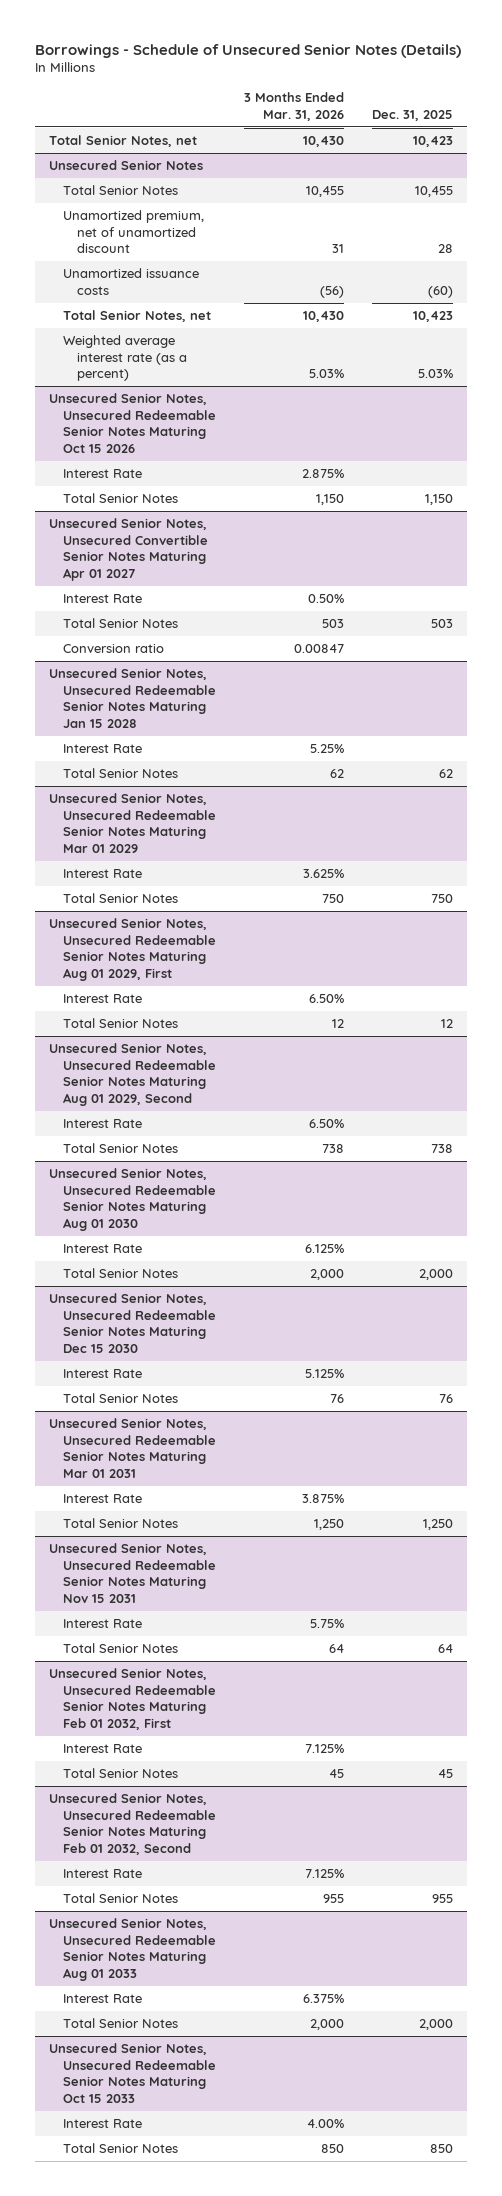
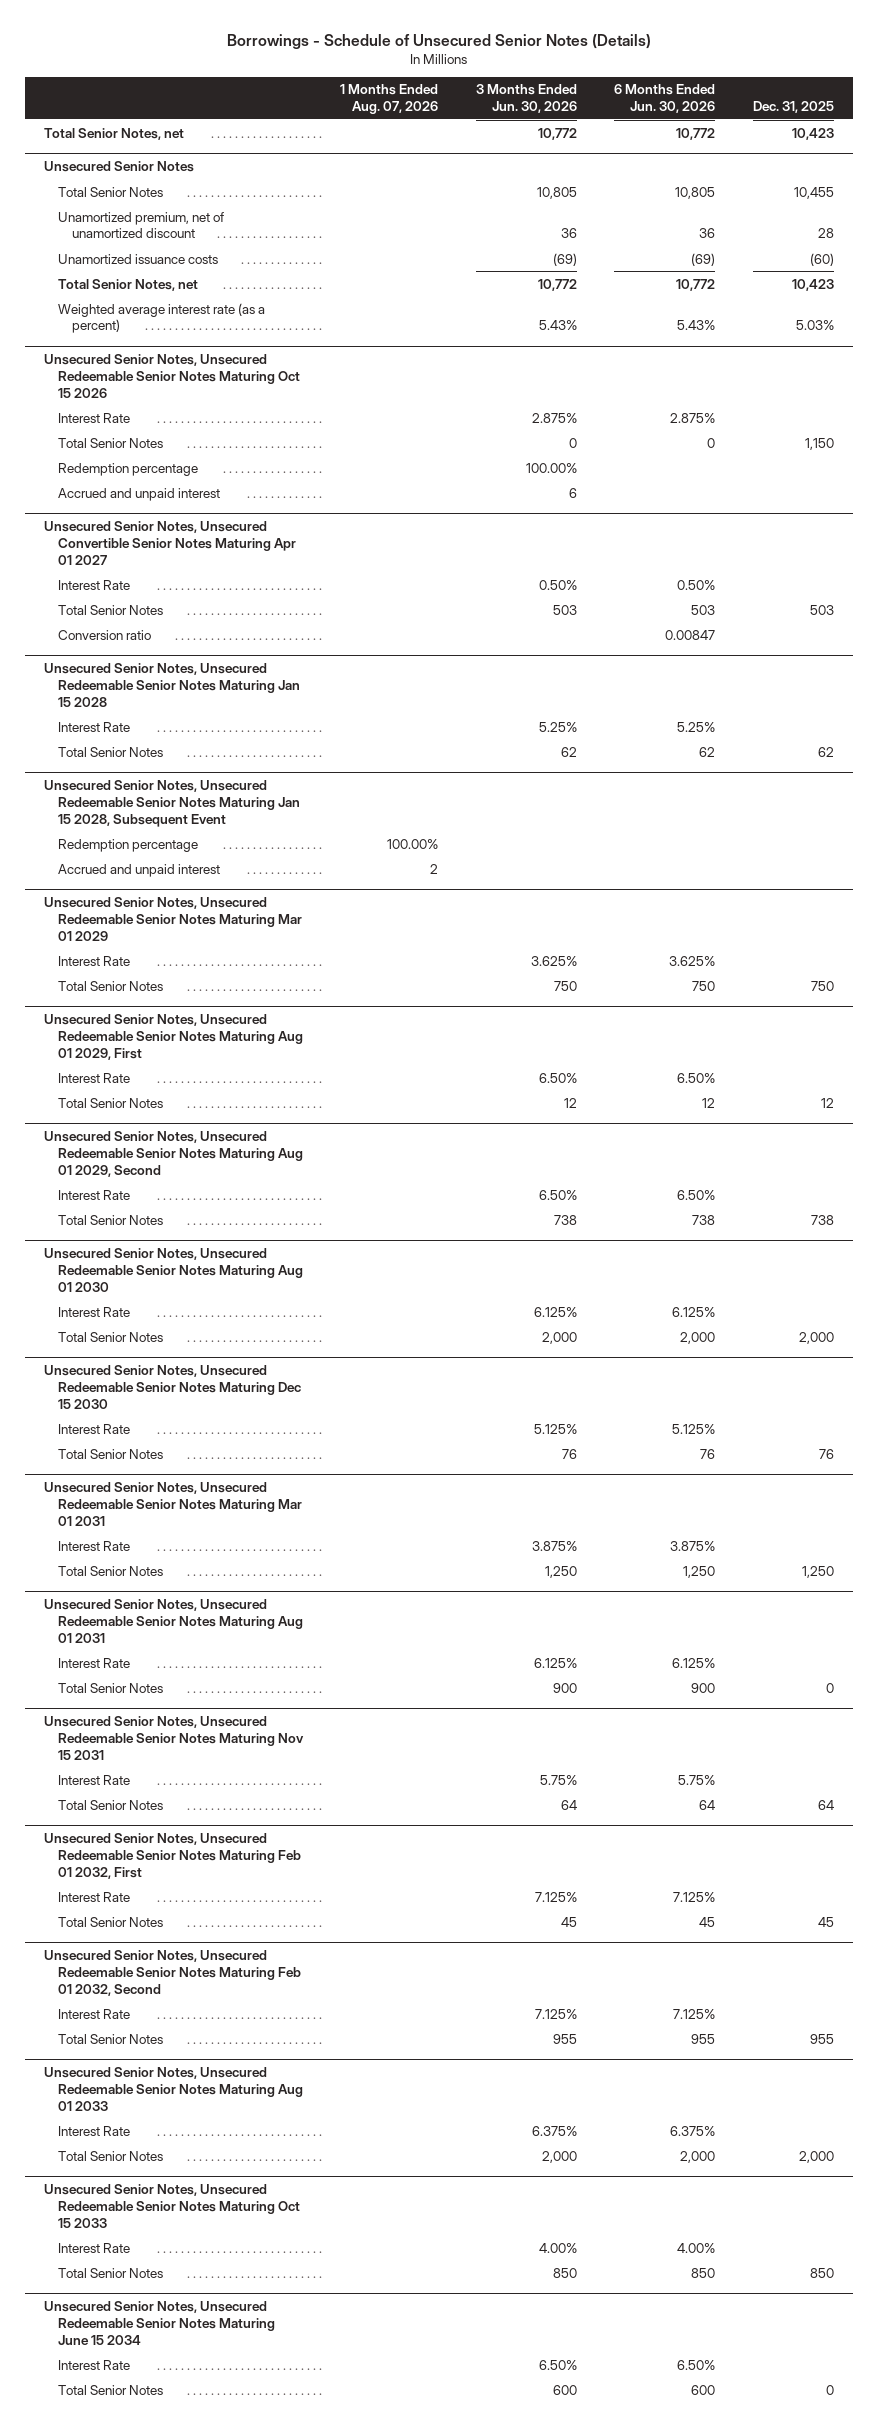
- | 3 Months Ended Mar. 31, 2026 | Dec. 31, 2025
+ | 1 Months Ended Aug. 07, 2026 | 3 Months Ended Jun. 30, 2026 | 6 Months Ended Jun. 30, 2026 | Dec. 31, 2025
@ Unsecured Senior Notes, Unsecured Redeemable Senior Notes Maturing Oct 15 2026
+ Redemption percentage | | 100.00% | |
+ Accrued and unpaid interest | | 6 | |
+ Unsecured Senior Notes, Unsecured Redeemable Senior Notes Maturing Jan 15 2028, Subsequent Event
+ Redemption percentage | 100.00% | | |
+ Accrued and unpaid interest | 2 | | |
+ Unsecured Senior Notes, Unsecured Redeemable Senior Notes Maturing Aug 01 2031
+ Interest Rate | | 6.125% | 6.125% |
+ Total Senior Notes | | 900 | 900 | 0
+ Unsecured Senior Notes, Unsecured Redeemable Senior Notes Maturing June 15 2034
+ Interest Rate | | 6.50% | 6.50% |
+ Total Senior Notes | | 600 | 600 | 0

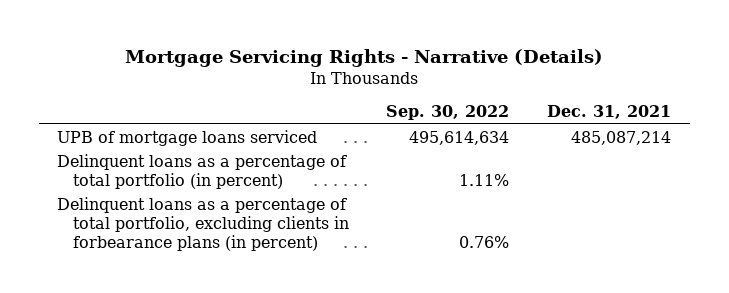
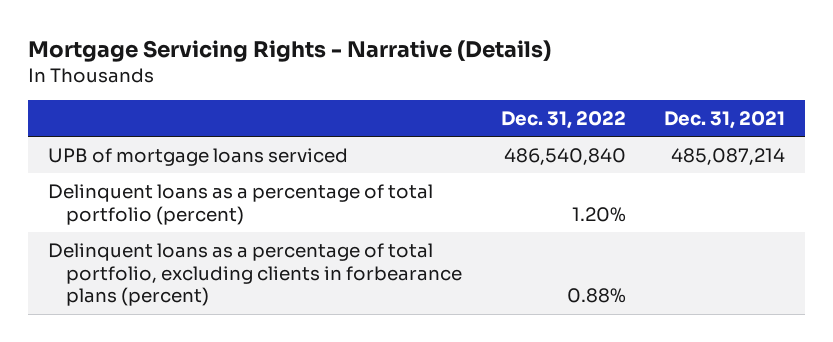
- | Sep. 30, 2022 | Dec. 31, 2021
+ | Dec. 31, 2022 | Dec. 31, 2021
- Delinquent loans as a percentage of total portfolio (in percent) | 1.11% |
- Delinquent loans as a percentage of total portfolio, excluding clients in forbearance plans (in percent) | 0.76% |
+ Delinquent loans as a percentage of total portfolio (percent) | 1.20% |
+ Delinquent loans as a percentage of total portfolio, excluding clients in forbearance plans (percent) | 0.88% |

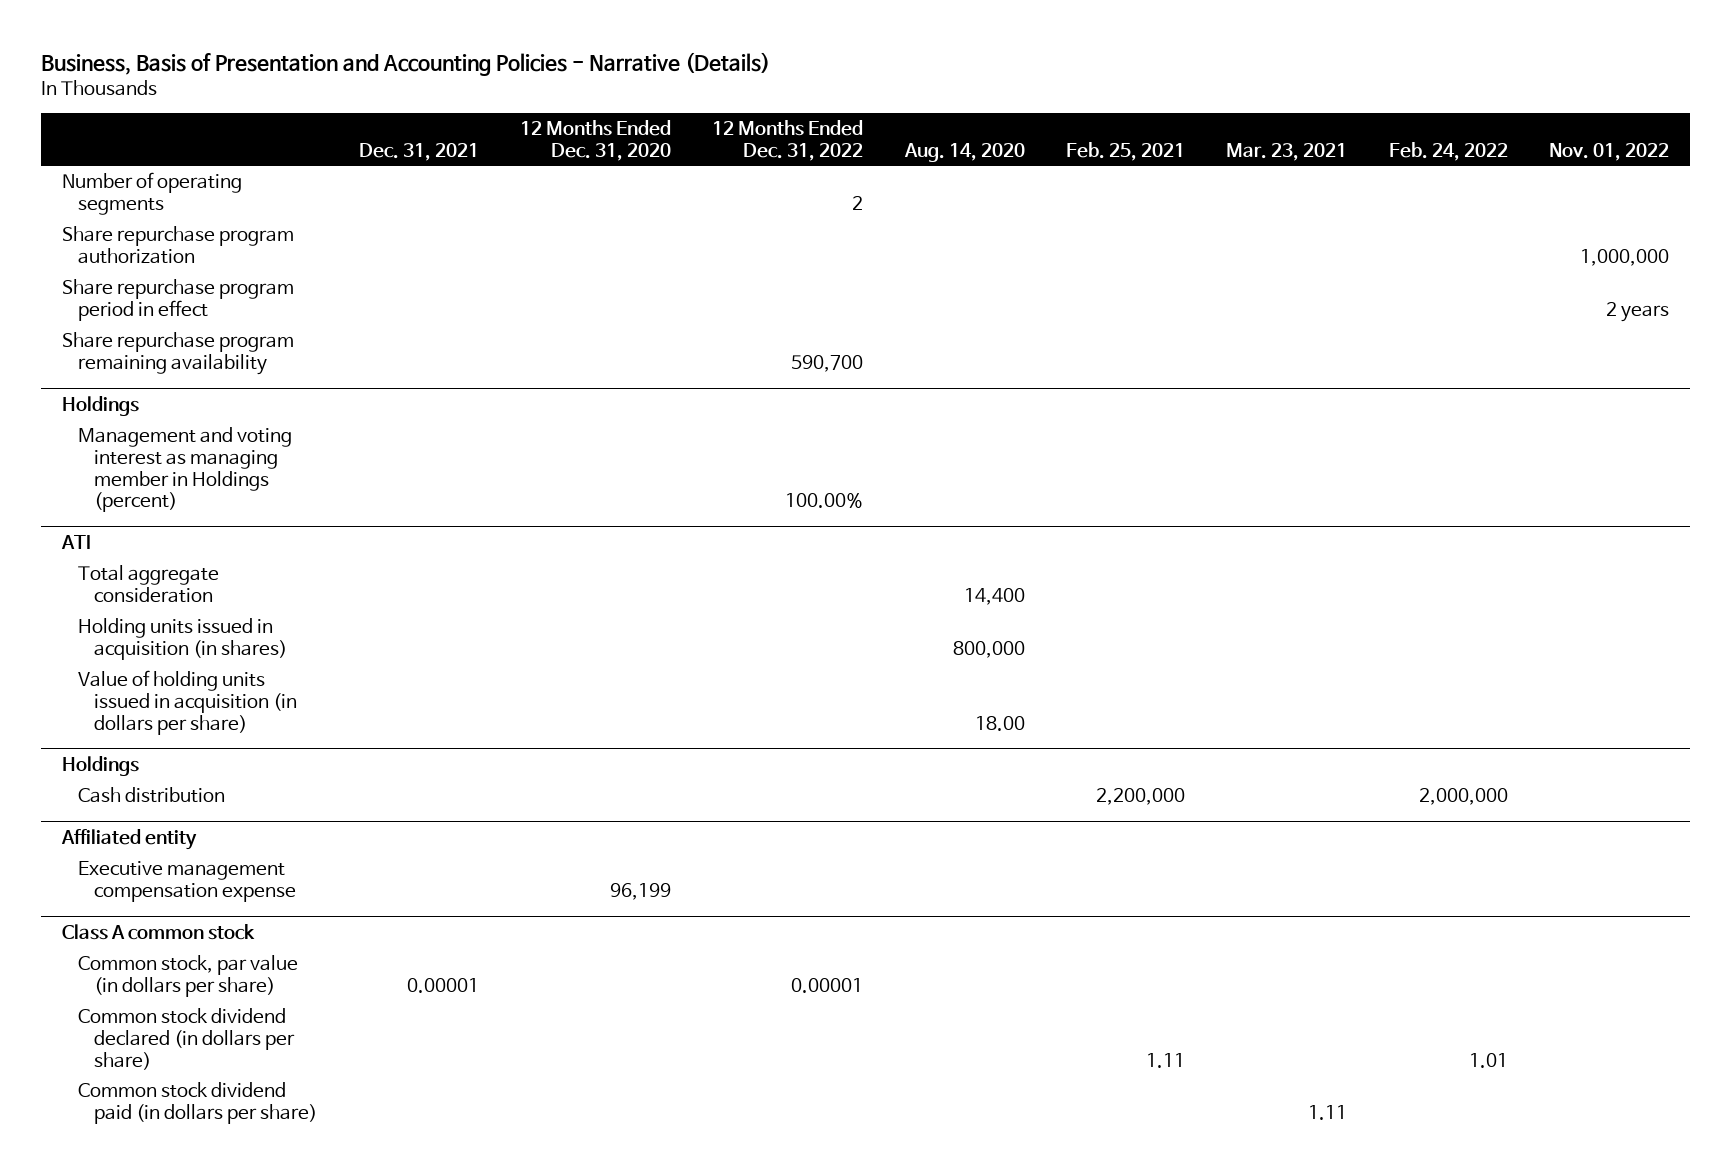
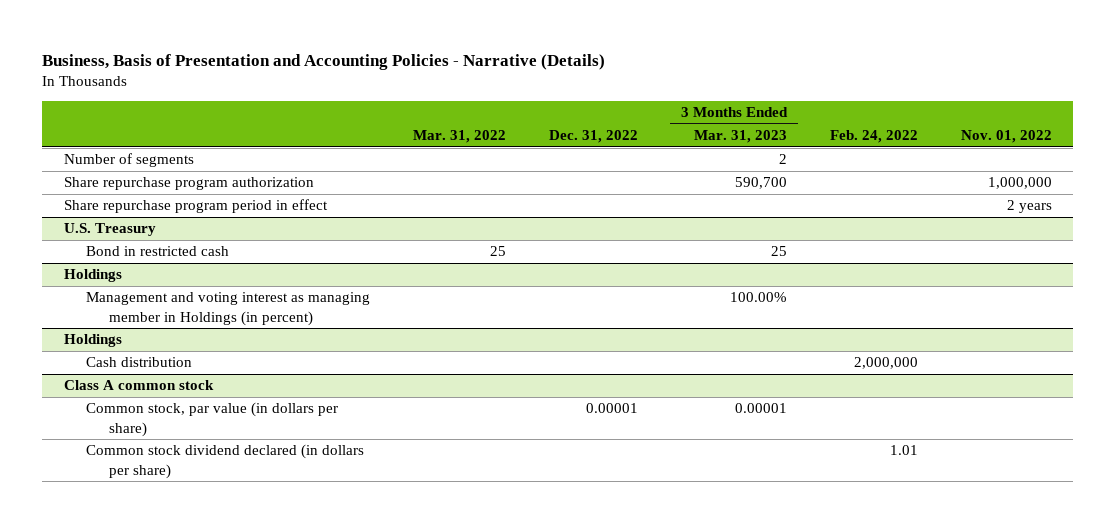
- | Dec. 31, 2021 | 12 Months Ended Dec. 31, 2020 | 12 Months Ended Dec. 31, 2022 | Aug. 14, 2020 | Feb. 25, 2021 | Mar. 23, 2021 | Feb. 24, 2022 | Nov. 01, 2022
+ | Mar. 31, 2022 | Dec. 31, 2022 | 3 Months Ended Mar. 31, 2023 | Feb. 24, 2022 | Nov. 01, 2022
- Number of operating segments | | | 2 | | | | |
+ Number of segments | | | 2 | |
- Share repurchase program remaining availability | | | 590,700 | | | | |
+ U.S. Treasury
+ Bond in restricted cash | 25 | | 25 | |
@ Holdings
- Management and voting interest as managing member in Holdings (percent) | | | 100.00% | | | | |
- ATI
- Total aggregate consideration | | | | 14,400 | | | |
- Holding units issued in acquisition (in shares) | | | | 800,000 | | | |
- Value of holding units issued in acquisition (in dollars per share) | | | | 18.00 | | | |
@ Holdings
+ Management and voting interest as managing member in Holdings (in percent) | | | 100.00% | |
- Affiliated entity
- Executive management compensation expense | | 96,199 | | | | | |
@ Class A common stock
- Common stock dividend paid (in dollars per share) | | | | | | 1.11 | |

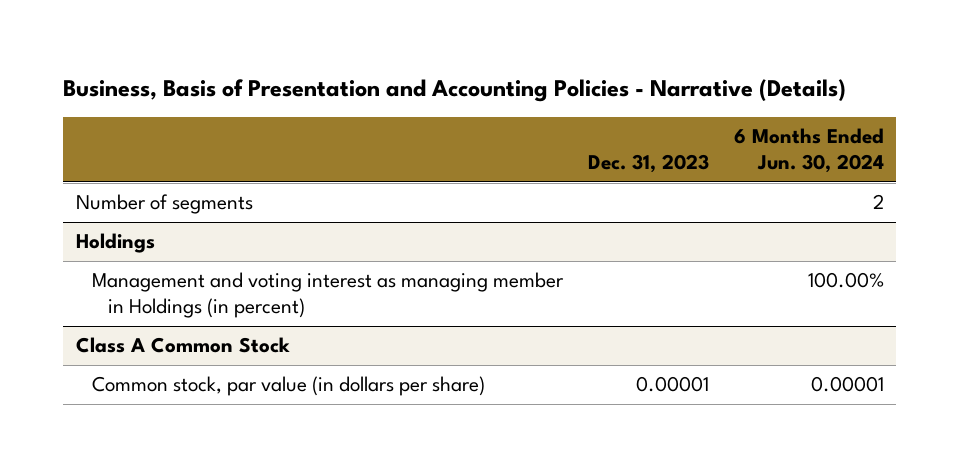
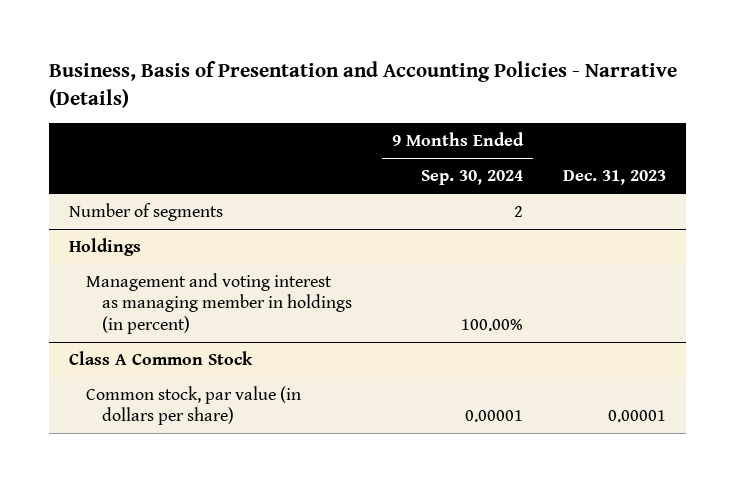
- | Dec. 31, 2023 | 6 Months Ended Jun. 30, 2024
+ | 9 Months Ended Sep. 30, 2024 | Dec. 31, 2023
@ Holdings
- Management and voting interest as managing member in Holdings (in percent) | | 100.00%
+ Management and voting interest as managing member in holdings (in percent) | 100.00% |

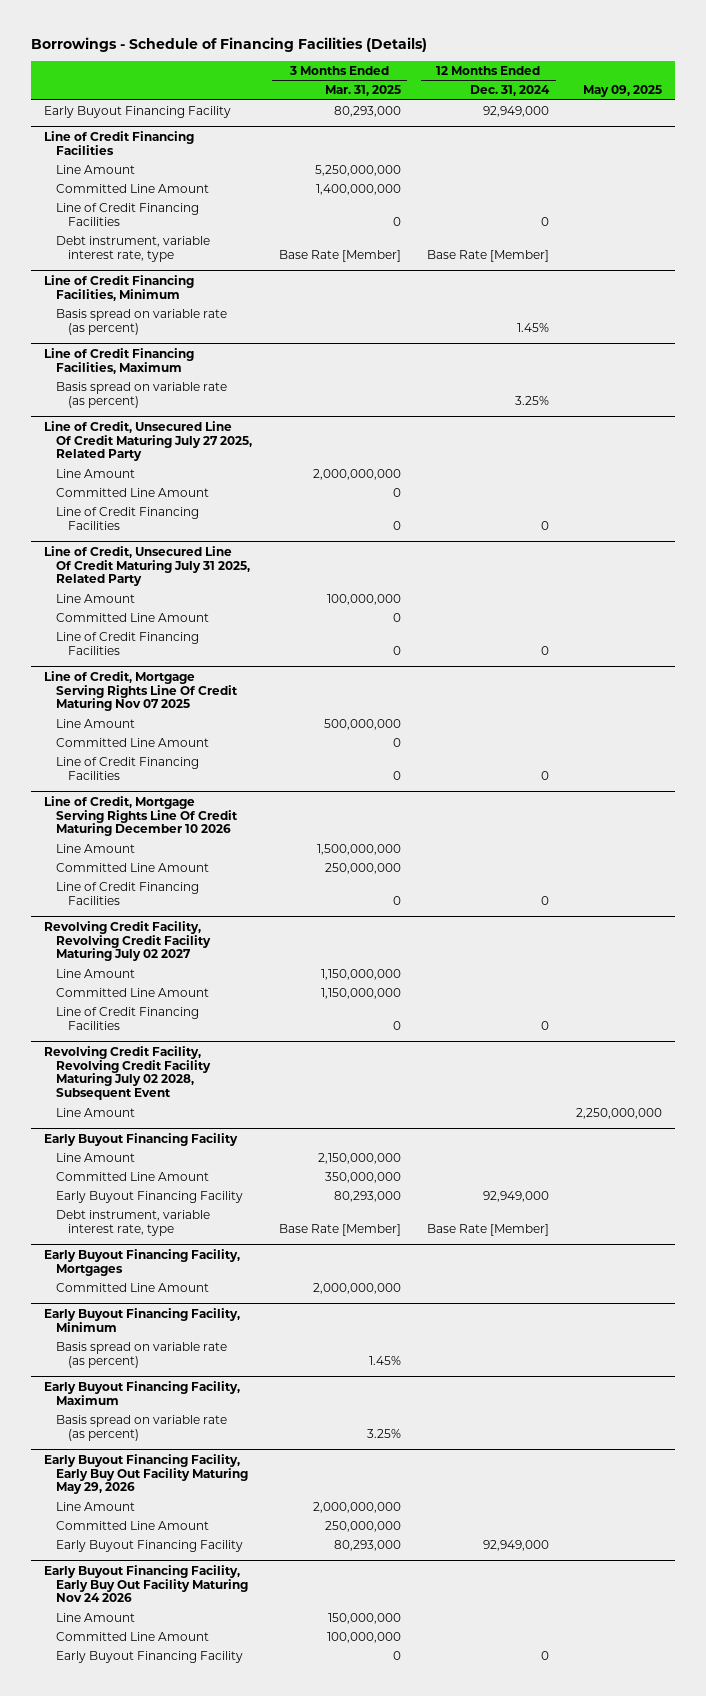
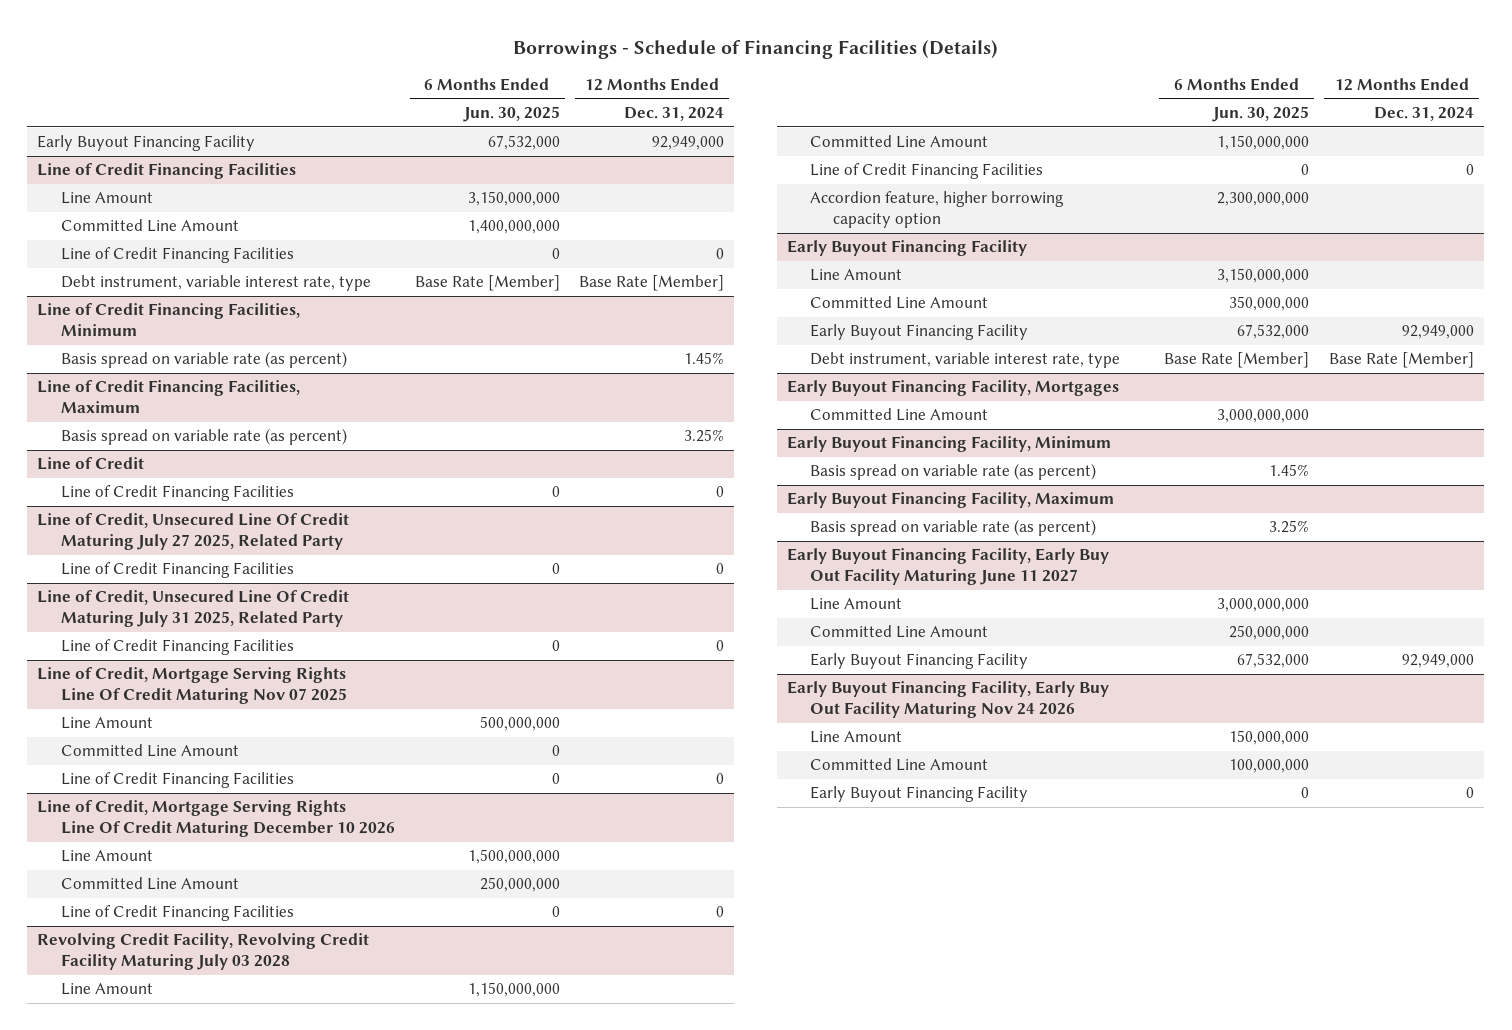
- | 3 Months Ended Mar. 31, 2025 | 12 Months Ended Dec. 31, 2024 | May 09, 2025
+ | 6 Months Ended Jun. 30, 2025 | 12 Months Ended Dec. 31, 2024
+ Line of Credit
+ Line of Credit Financing Facilities | 0 | 0
@ Line of Credit, Unsecured Line Of Credit Maturing July 27 2025, Related Party
- Line Amount | 2,000,000,000 | |
- Committed Line Amount | 0 | |
@ Line of Credit, Unsecured Line Of Credit Maturing July 31 2025, Related Party
- Line Amount | 100,000,000 | |
- Committed Line Amount | 0 | |
- Revolving Credit Facility, Revolving Credit Facility Maturing July 02 2027
- Line Amount | 1,150,000,000 | |
- Committed Line Amount | 1,150,000,000 | |
- Line of Credit Financing Facilities | 0 | 0 |
- Revolving Credit Facility, Revolving Credit Facility Maturing July 02 2028, Subsequent Event
+ Revolving Credit Facility, Revolving Credit Facility Maturing July 03 2028
+ Committed Line Amount | 1,150,000,000 |
+ Line of Credit Financing Facilities | 0 | 0
+ Accordion feature, higher borrowing capacity option | 2,300,000,000 |
- Early Buyout Financing Facility, Early Buy Out Facility Maturing May 29, 2026
+ Early Buyout Financing Facility, Early Buy Out Facility Maturing June 11 2027

